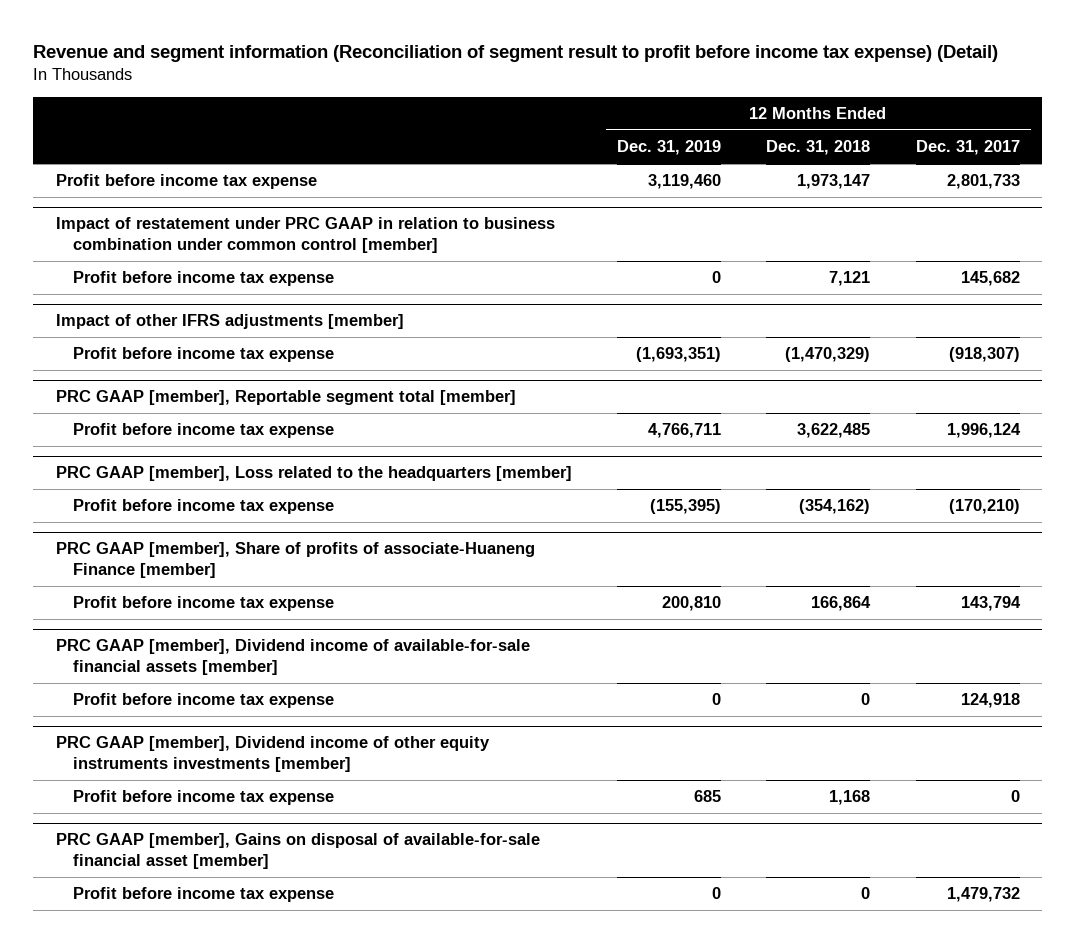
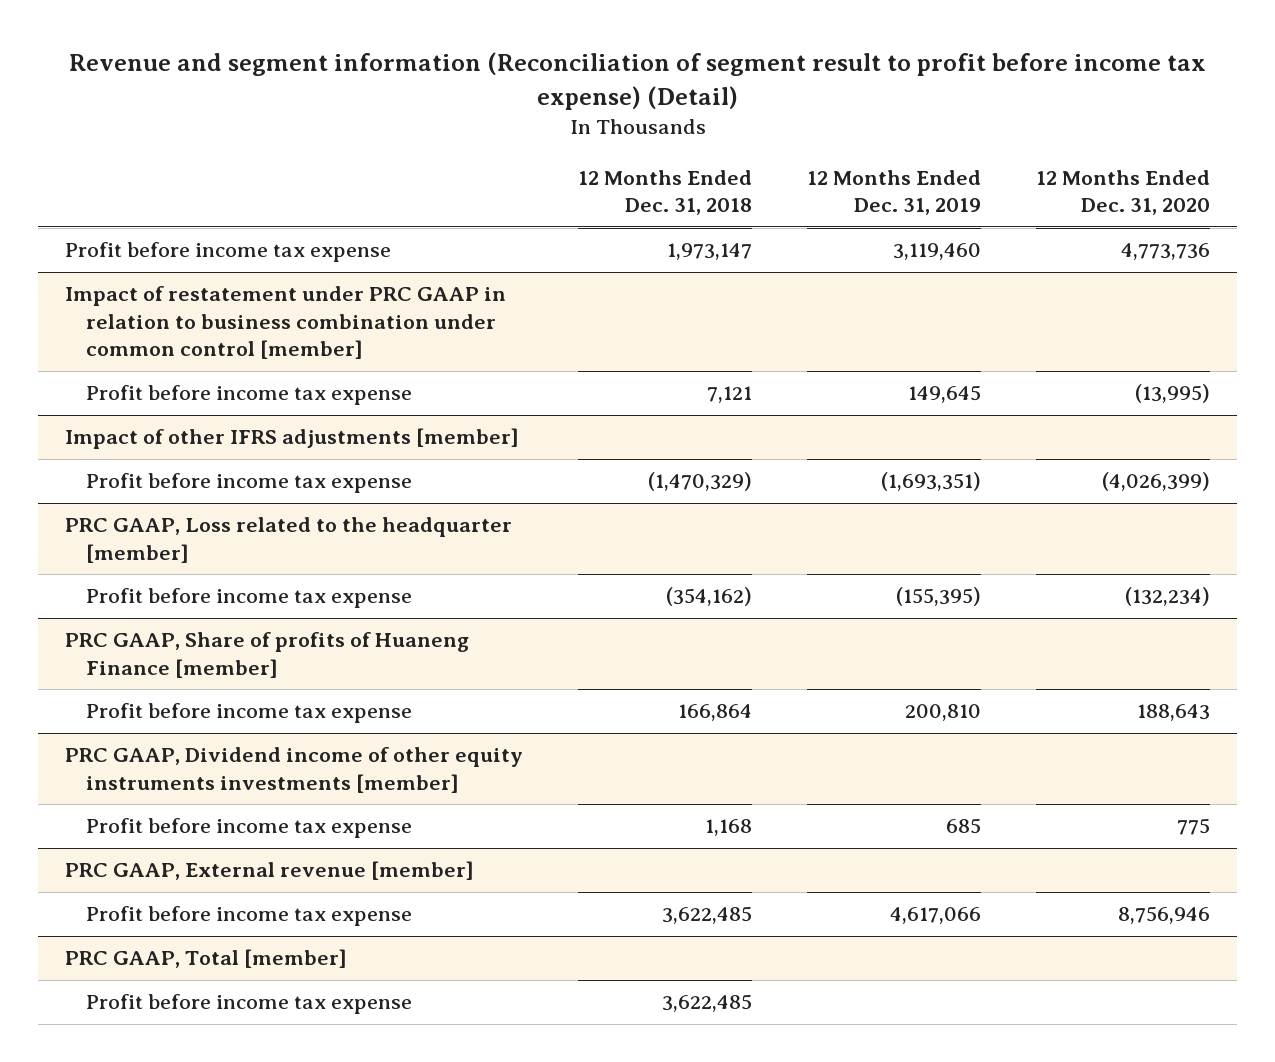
- | 12 Months Ended Dec. 31, 2019 | 12 Months Ended Dec. 31, 2018 | 12 Months Ended Dec. 31, 2017
+ | 12 Months Ended Dec. 31, 2018 | 12 Months Ended Dec. 31, 2019 | 12 Months Ended Dec. 31, 2020
@ Impact of restatement under PRC GAAP in relation to business combination under common control [member]
- Profit before income tax expense | 0 | 7,121 | 145,682
+ Profit before income tax expense | 7,121 | 149,645 | (13,995)
- PRC GAAP [member], Reportable segment total [member]
- Profit before income tax expense | 4,766,711 | 3,622,485 | 1,996,124
- PRC GAAP [member], Loss related to the headquarters [member]
+ PRC GAAP, Loss related to the headquarter [member]
- PRC GAAP [member], Share of profits of associate-Huaneng Finance [member]
+ PRC GAAP, Share of profits of Huaneng Finance [member]
- PRC GAAP [member], Dividend income of available-for-sale financial assets [member]
- Profit before income tax expense | 0 | 0 | 124,918
- PRC GAAP [member], Dividend income of other equity instruments investments [member]
+ PRC GAAP, Dividend income of other equity instruments investments [member]
- PRC GAAP [member], Gains on disposal of available-for-sale financial asset [member]
- Profit before income tax expense | 0 | 0 | 1,479,732
+ PRC GAAP, External revenue [member]
+ Profit before income tax expense | 3,622,485 | 4,617,066 | 8,756,946
+ PRC GAAP, Total [member]
+ Profit before income tax expense | 3,622,485 | |

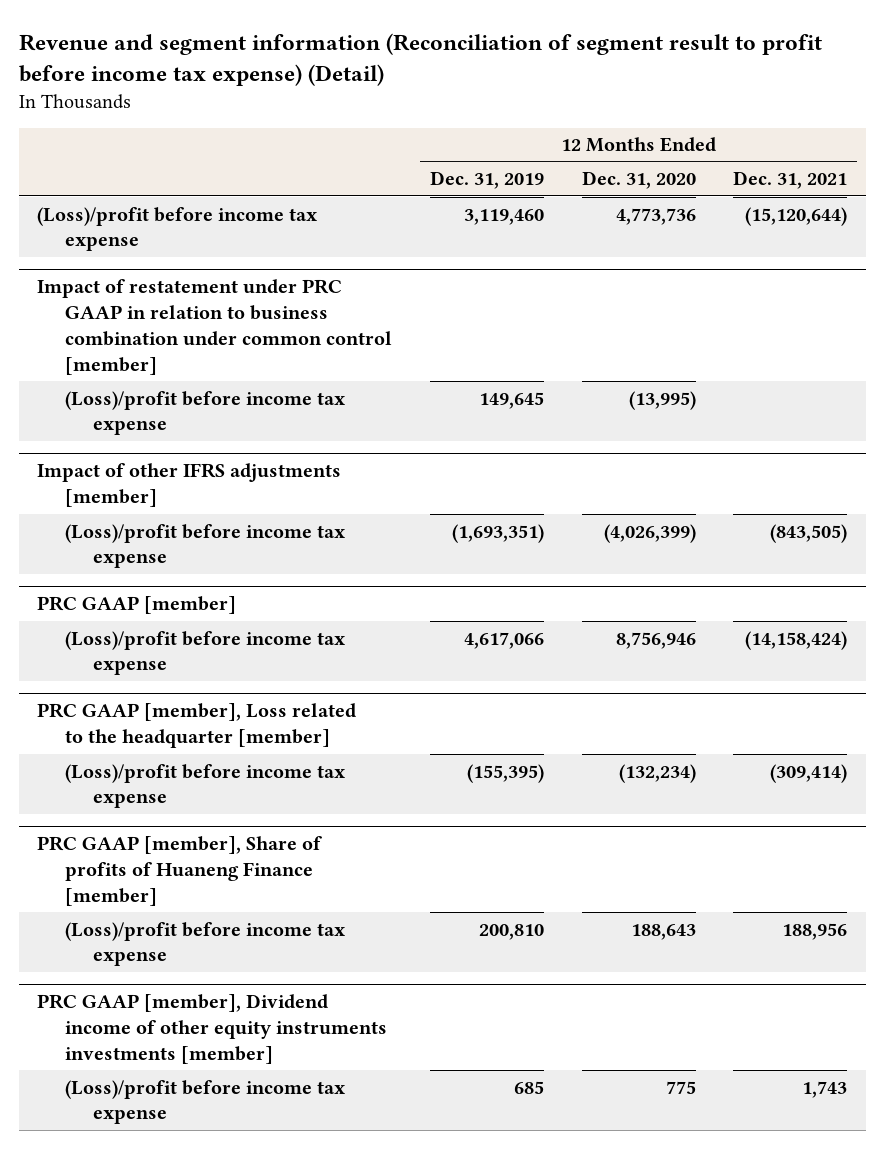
- | 12 Months Ended Dec. 31, 2018 | 12 Months Ended Dec. 31, 2019 | 12 Months Ended Dec. 31, 2020
+ | 12 Months Ended Dec. 31, 2019 | 12 Months Ended Dec. 31, 2020 | 12 Months Ended Dec. 31, 2021
- Profit before income tax expense | 1,973,147 | 3,119,460 | 4,773,736
+ (Loss)/profit before income tax expense | 3,119,460 | 4,773,736 | (15,120,644)
@ Impact of restatement under PRC GAAP in relation to business combination under common control [member]
- Profit before income tax expense | 7,121 | 149,645 | (13,995)
+ (Loss)/profit before income tax expense | 149,645 | (13,995) |
@ Impact of other IFRS adjustments [member]
- Profit before income tax expense | (1,470,329) | (1,693,351) | (4,026,399)
- PRC GAAP, Loss related to the headquarter [member]
- Profit before income tax expense | (354,162) | (155,395) | (132,234)
- PRC GAAP, Share of profits of Huaneng Finance [member]
- Profit before income tax expense | 166,864 | 200,810 | 188,643
- PRC GAAP, Dividend income of other equity instruments investments [member]
- Profit before income tax expense | 1,168 | 685 | 775
- PRC GAAP, External revenue [member]
- Profit before income tax expense | 3,622,485 | 4,617,066 | 8,756,946
- PRC GAAP, Total [member]
- Profit before income tax expense | 3,622,485 | |
@ Impact of other IFRS adjustments [member]
+ (Loss)/profit before income tax expense | (1,693,351) | (4,026,399) | (843,505)
+ PRC GAAP [member]
+ (Loss)/profit before income tax expense | 4,617,066 | 8,756,946 | (14,158,424)
+ PRC GAAP [member], Loss related to the headquarter [member]
+ (Loss)/profit before income tax expense | (155,395) | (132,234) | (309,414)
+ PRC GAAP [member], Share of profits of Huaneng Finance [member]
+ (Loss)/profit before income tax expense | 200,810 | 188,643 | 188,956
+ PRC GAAP [member], Dividend income of other equity instruments investments [member]
+ (Loss)/profit before income tax expense | 685 | 775 | 1,743

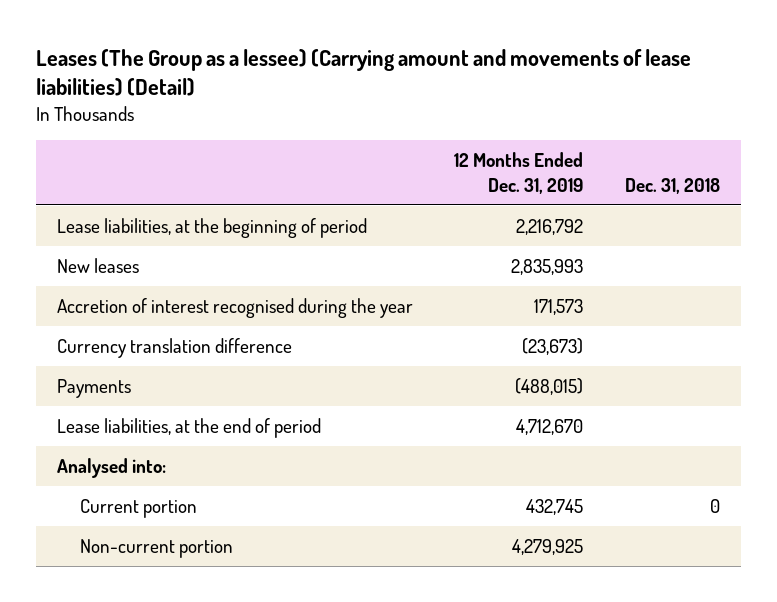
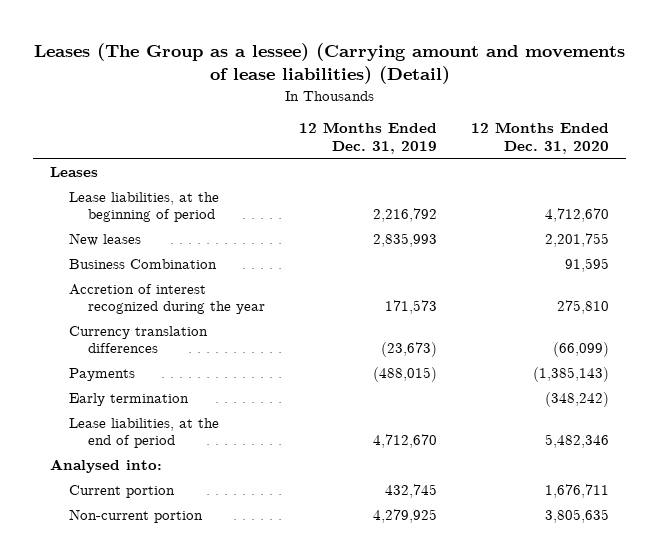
- | 12 Months Ended Dec. 31, 2019 | Dec. 31, 2018
+ | 12 Months Ended Dec. 31, 2019 | 12 Months Ended Dec. 31, 2020
+ Leases
- Accretion of interest recognised during the year | 171,573 |
- Currency translation difference | (23,673) |
+ Business Combination | | 91,595
+ Accretion of interest recognized during the year | 171,573 | 275,810
+ Currency translation differences | (23,673) | (66,099)
+ Early termination | | (348,242)

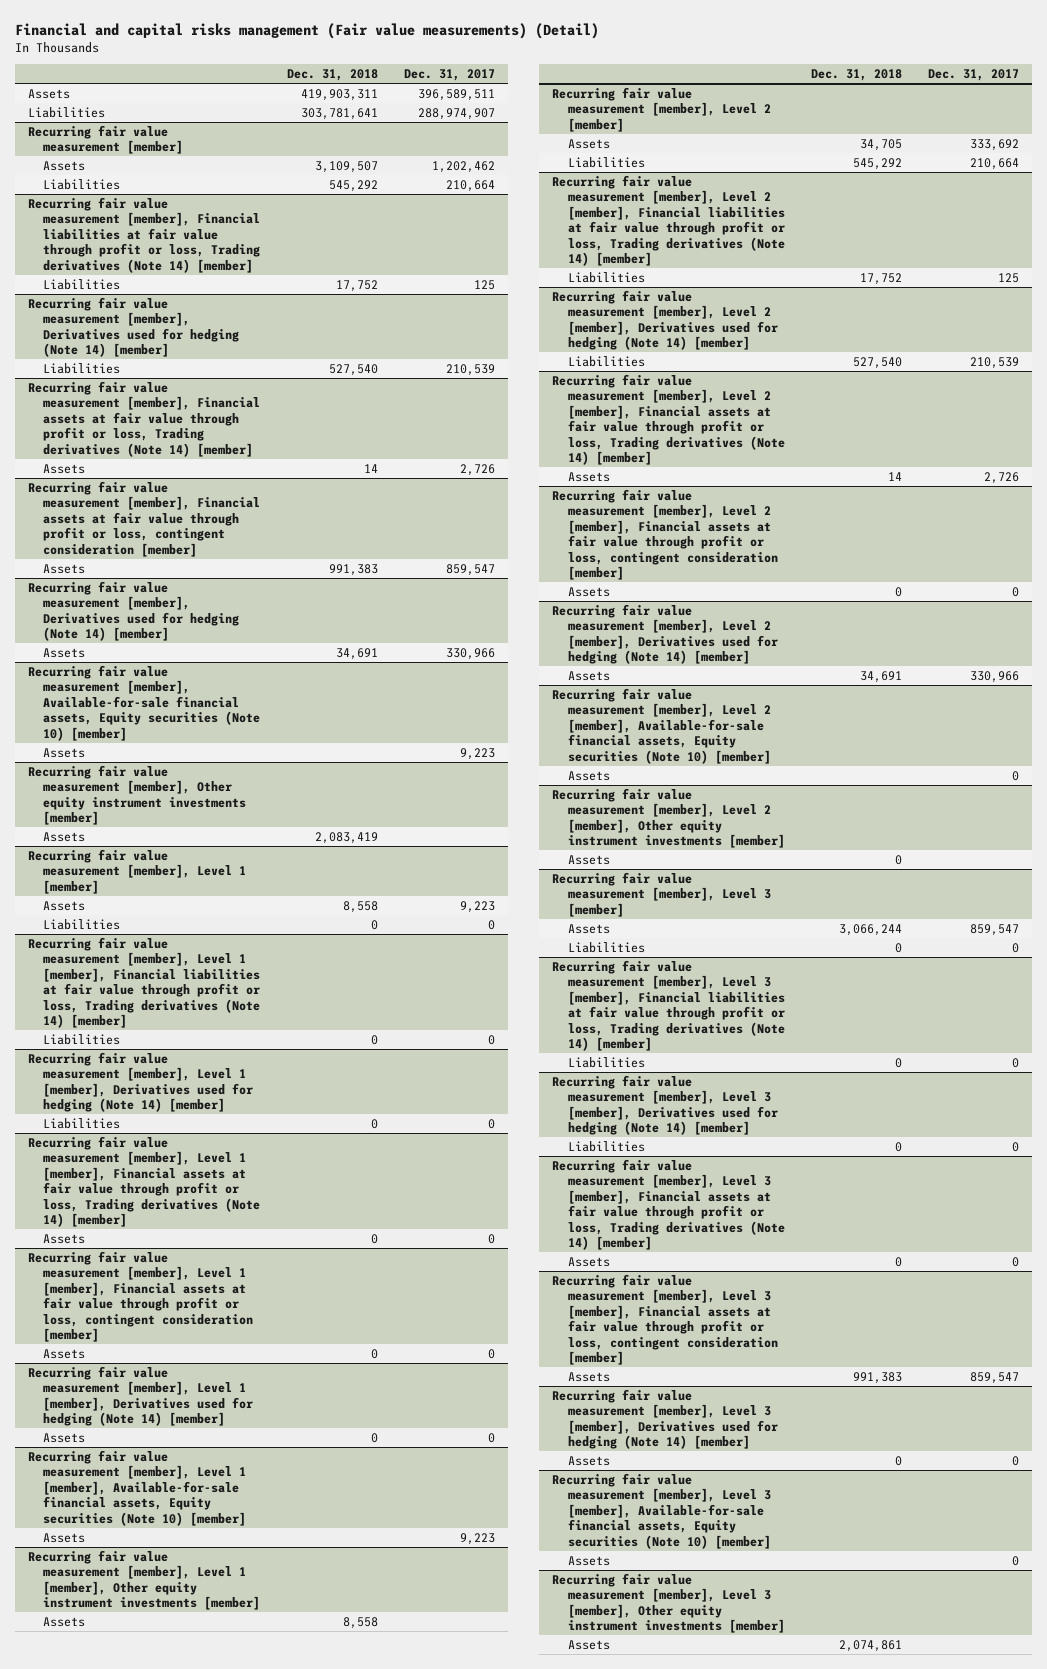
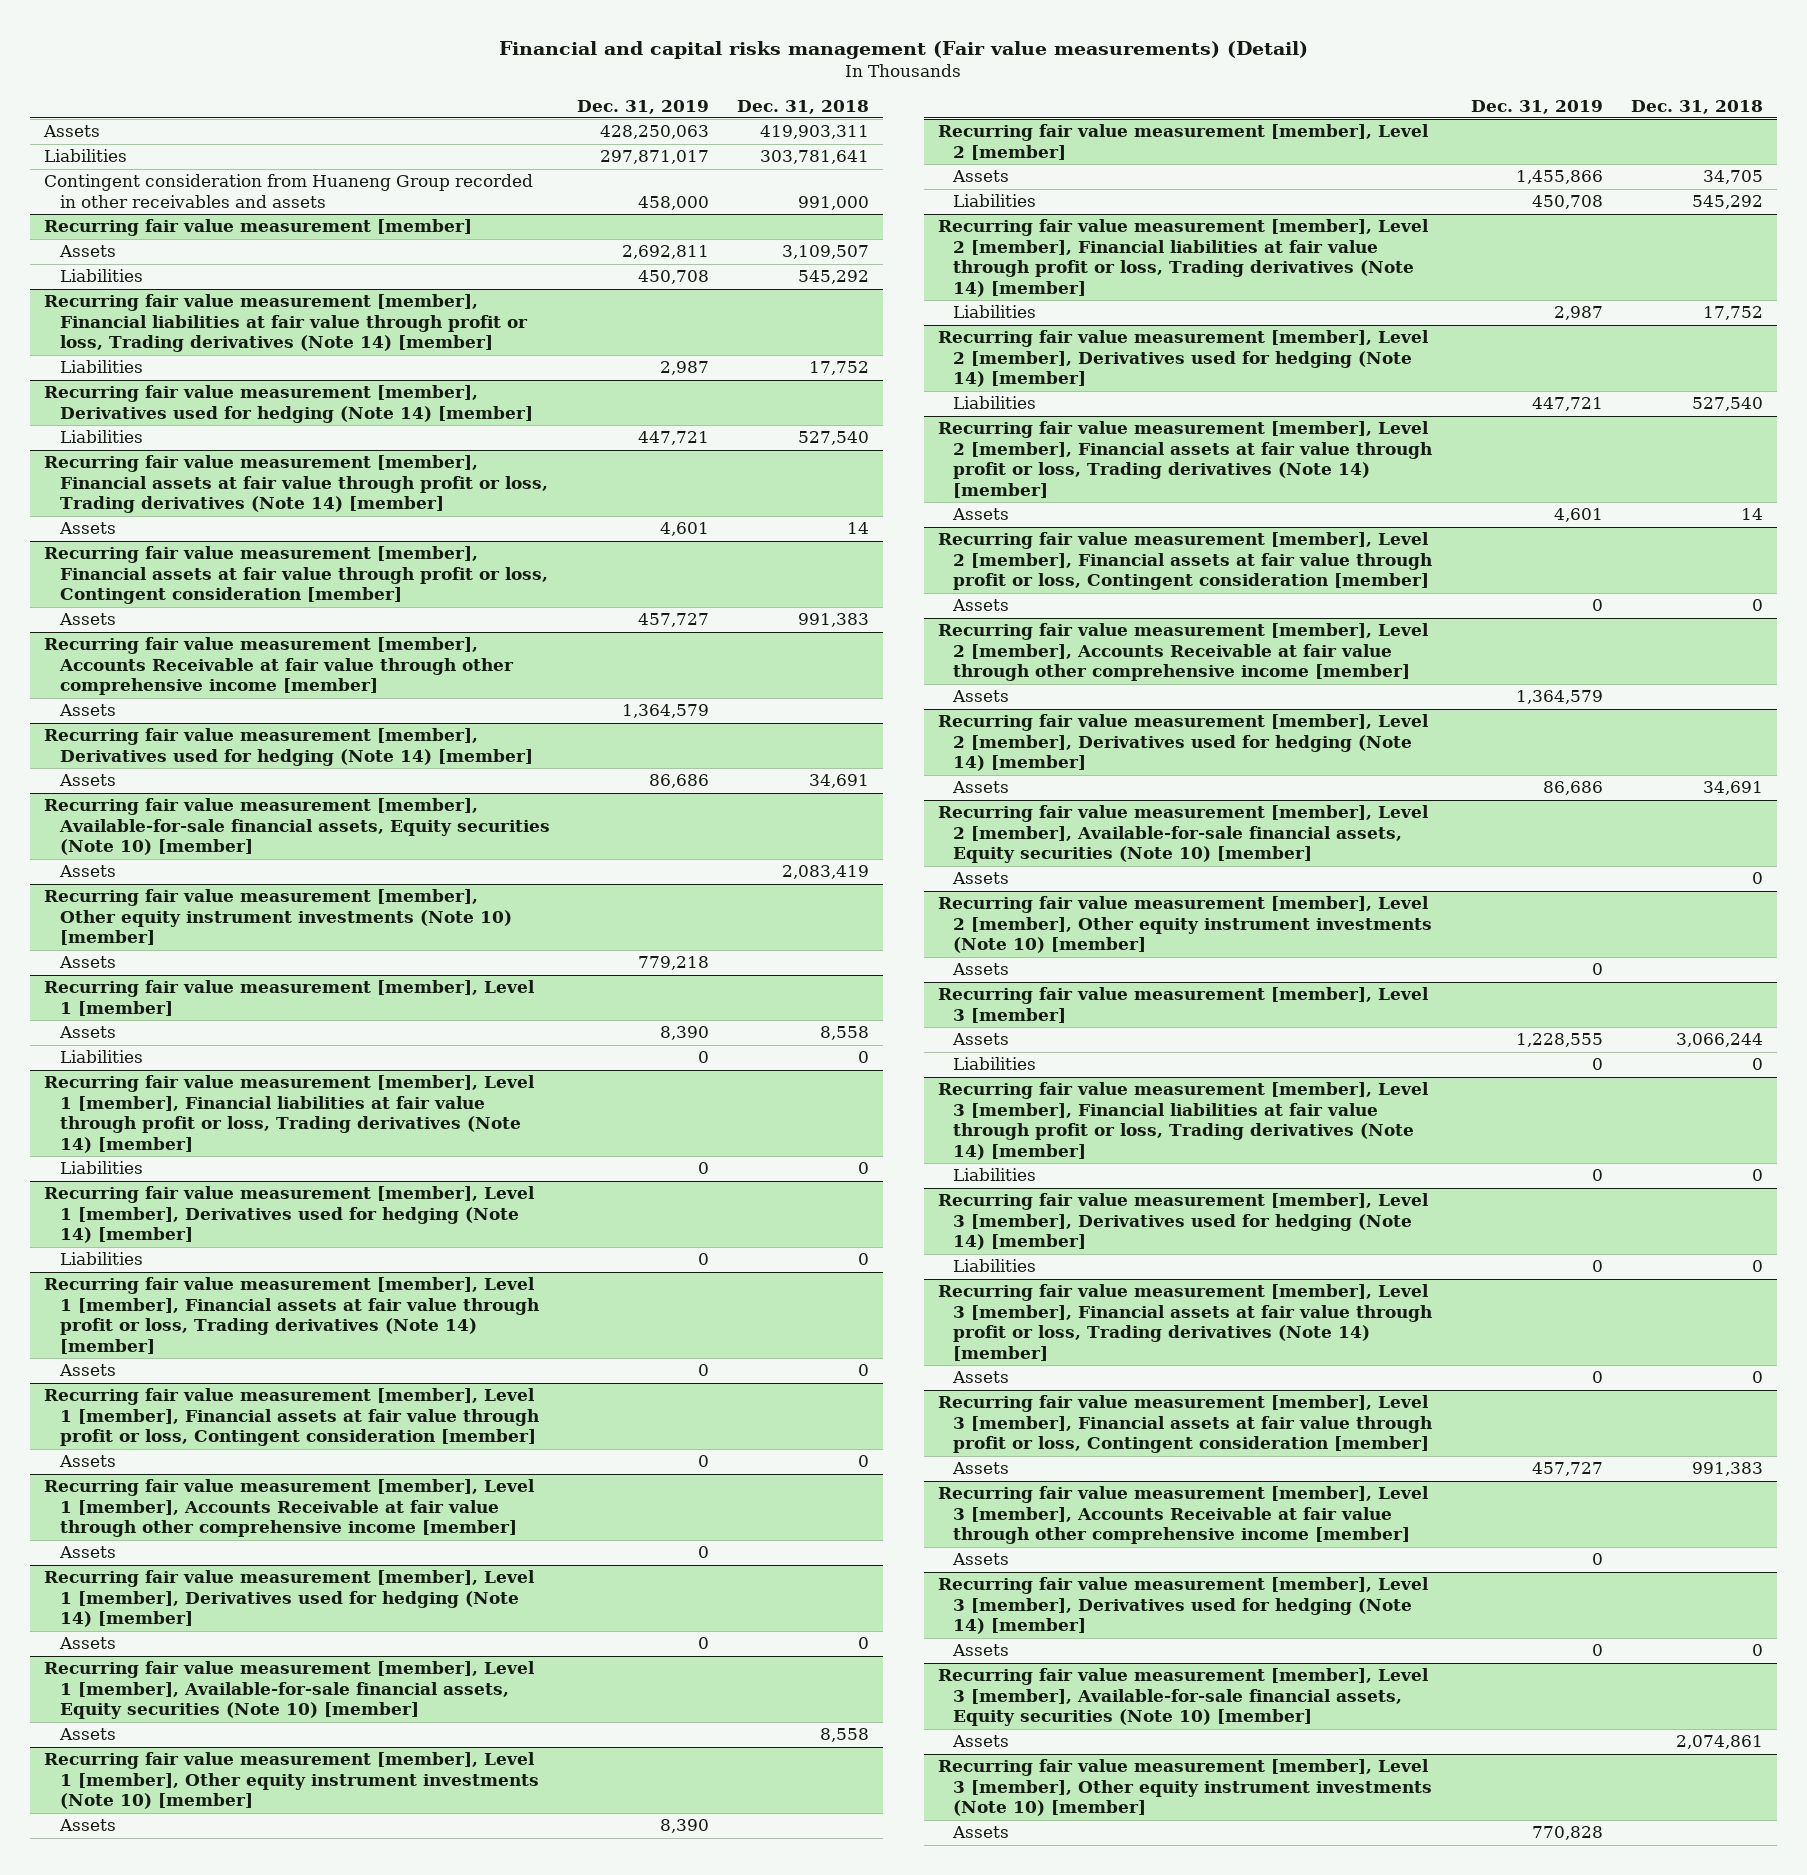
- | Dec. 31, 2018 | Dec. 31, 2017
+ | Dec. 31, 2019 | Dec. 31, 2018
+ Contingent consideration from Huaneng Group recorded in other receivables and assets | 458,000 | 991,000
- Recurring fair value measurement [member], Financial assets at fair value through profit or loss, contingent consideration [member]
+ Recurring fair value measurement [member], Financial assets at fair value through profit or loss, Contingent consideration [member]
+ Recurring fair value measurement [member], Accounts Receivable at fair value through other comprehensive income [member]
+ Assets | 1,364,579 |
@ Recurring fair value measurement [member], Available-for-sale financial assets, Equity securities (Note 10) [member]
- Assets | | 9,223
- Recurring fair value measurement [member], Other equity instrument investments [member]
+ Recurring fair value measurement [member], Other equity instrument investments (Note 10) [member]
+ Assets | 779,218 |
- Recurring fair value measurement [member], Level 1 [member], Financial assets at fair value through profit or loss, contingent consideration [member]
+ Recurring fair value measurement [member], Level 1 [member], Financial assets at fair value through profit or loss, Contingent consideration [member]
+ Recurring fair value measurement [member], Level 1 [member], Accounts Receivable at fair value through other comprehensive income [member]
+ Assets | 0 |
@ Recurring fair value measurement [member], Level 1 [member], Available-for-sale financial assets, Equity securities (Note 10) [member]
- Assets | | 9,223
- Recurring fair value measurement [member], Level 1 [member], Other equity instrument investments [member]
+ Recurring fair value measurement [member], Level 1 [member], Other equity instrument investments (Note 10) [member]
+ Assets | 8,390 |
- Recurring fair value measurement [member], Level 2 [member], Financial assets at fair value through profit or loss, contingent consideration [member]
+ Recurring fair value measurement [member], Level 2 [member], Financial assets at fair value through profit or loss, Contingent consideration [member]
+ Recurring fair value measurement [member], Level 2 [member], Accounts Receivable at fair value through other comprehensive income [member]
+ Assets | 1,364,579 |
@ Recurring fair value measurement [member], Level 2 [member], Available-for-sale financial assets, Equity securities (Note 10) [member]
- Assets | | 0
- Recurring fair value measurement [member], Level 2 [member], Other equity instrument investments [member]
+ Recurring fair value measurement [member], Level 2 [member], Other equity instrument investments (Note 10) [member]
+ Assets | 0 |
- Recurring fair value measurement [member], Level 3 [member], Financial assets at fair value through profit or loss, contingent consideration [member]
+ Recurring fair value measurement [member], Level 3 [member], Financial assets at fair value through profit or loss, Contingent consideration [member]
+ Recurring fair value measurement [member], Level 3 [member], Accounts Receivable at fair value through other comprehensive income [member]
+ Assets | 0 |
@ Recurring fair value measurement [member], Level 3 [member], Available-for-sale financial assets, Equity securities (Note 10) [member]
- Assets | | 0
- Recurring fair value measurement [member], Level 3 [member], Other equity instrument investments [member]
+ Recurring fair value measurement [member], Level 3 [member], Other equity instrument investments (Note 10) [member]
+ Assets | 770,828 |

